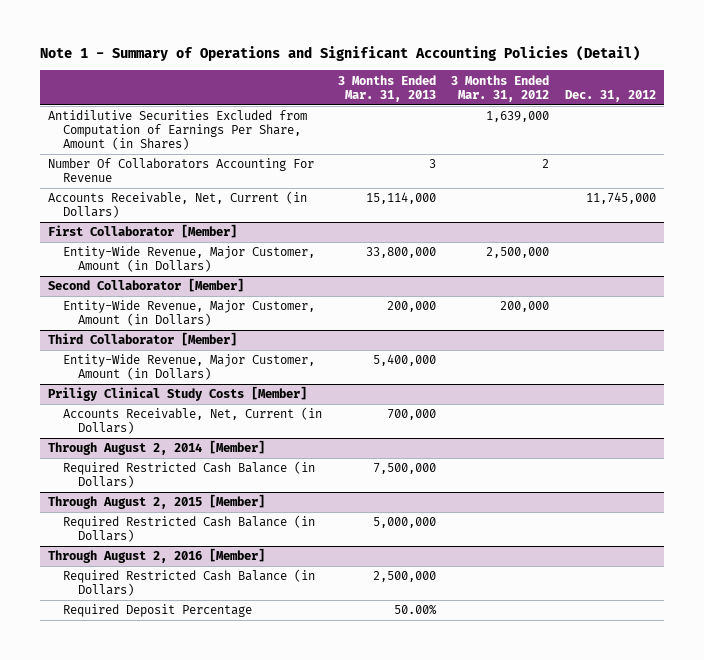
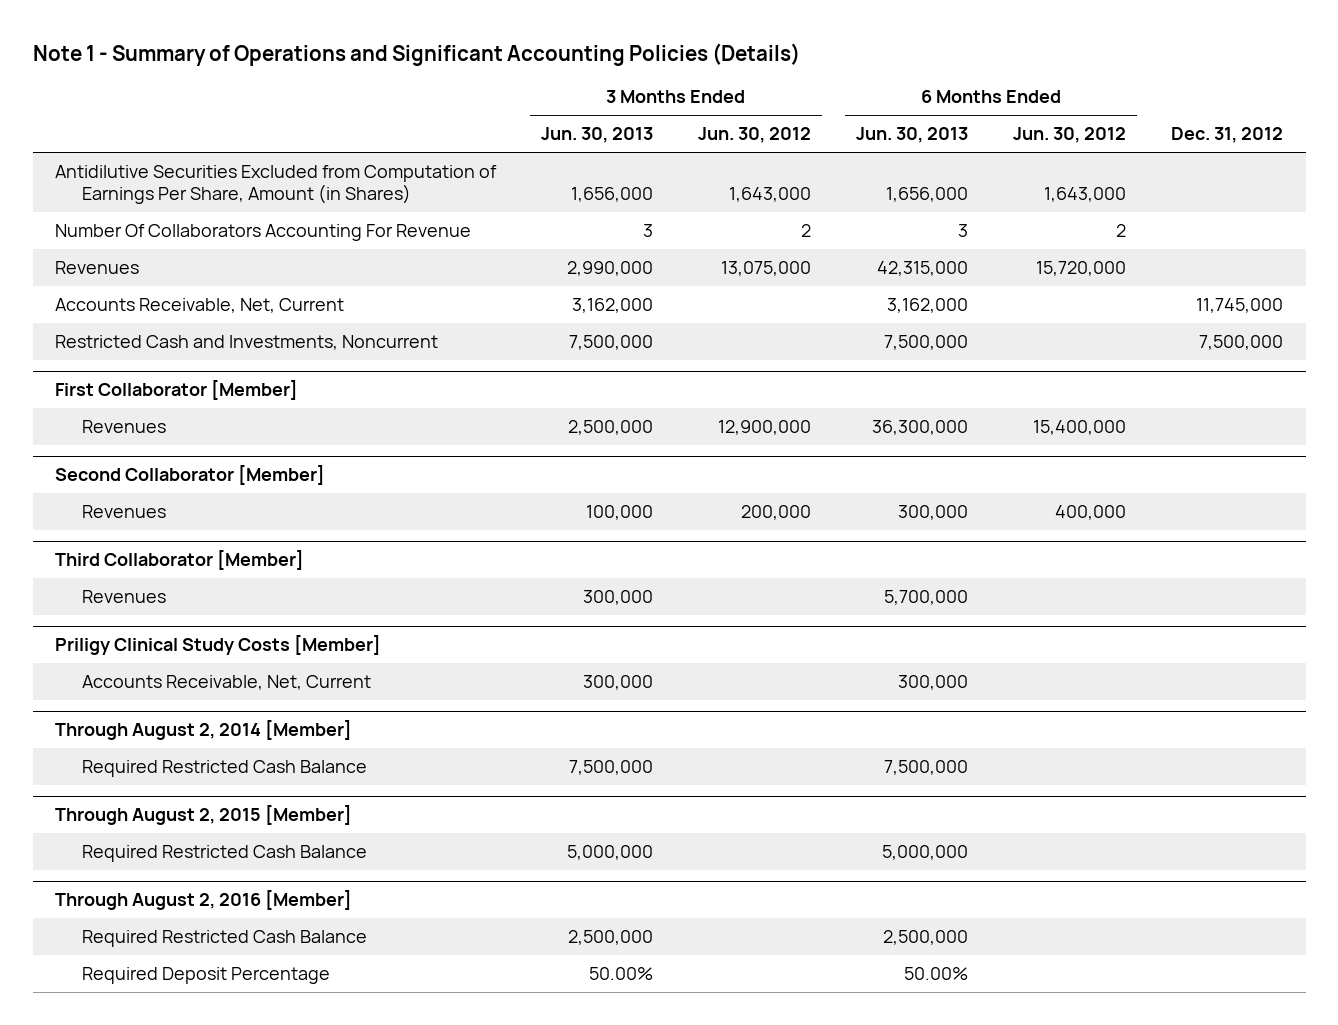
- Note 1 - Summary of Operations and Significant Accounting Policies (Detail)
+ Note 1 - Summary of Operations and Significant Accounting Policies (Details)
- | 3 Months Ended Mar. 31, 2013 | 3 Months Ended Mar. 31, 2012 | Dec. 31, 2012
+ | 3 Months Ended Jun. 30, 2013 | 3 Months Ended Jun. 30, 2012 | 6 Months Ended Jun. 30, 2013 | 6 Months Ended Jun. 30, 2012 | Dec. 31, 2012
- Accounts Receivable, Net, Current (in Dollars) | 15,114,000 | | 11,745,000
+ Revenues | 2,990,000 | 13,075,000 | 42,315,000 | 15,720,000 |
+ Accounts Receivable, Net, Current | 3,162,000 | | 3,162,000 | | 11,745,000
+ Restricted Cash and Investments, Noncurrent | 7,500,000 | | 7,500,000 | | 7,500,000
@ First Collaborator [Member]
- Entity-Wide Revenue, Major Customer, Amount (in Dollars) | 33,800,000 | 2,500,000 |
+ Revenues | 2,500,000 | 12,900,000 | 36,300,000 | 15,400,000 |
@ Second Collaborator [Member]
- Entity-Wide Revenue, Major Customer, Amount (in Dollars) | 200,000 | 200,000 |
+ Revenues | 100,000 | 200,000 | 300,000 | 400,000 |
@ Third Collaborator [Member]
- Entity-Wide Revenue, Major Customer, Amount (in Dollars) | 5,400,000 | |
+ Revenues | 300,000 | | 5,700,000 | |
@ Priligy Clinical Study Costs [Member]
- Accounts Receivable, Net, Current (in Dollars) | 700,000 | |
+ Accounts Receivable, Net, Current | 300,000 | | 300,000 | |
@ Through August 2, 2014 [Member]
- Required Restricted Cash Balance (in Dollars) | 7,500,000 | |
+ Required Restricted Cash Balance | 7,500,000 | | 7,500,000 | |
@ Through August 2, 2015 [Member]
- Required Restricted Cash Balance (in Dollars) | 5,000,000 | |
+ Required Restricted Cash Balance | 5,000,000 | | 5,000,000 | |
@ Through August 2, 2016 [Member]
- Required Restricted Cash Balance (in Dollars) | 2,500,000 | |
+ Required Restricted Cash Balance | 2,500,000 | | 2,500,000 | |

